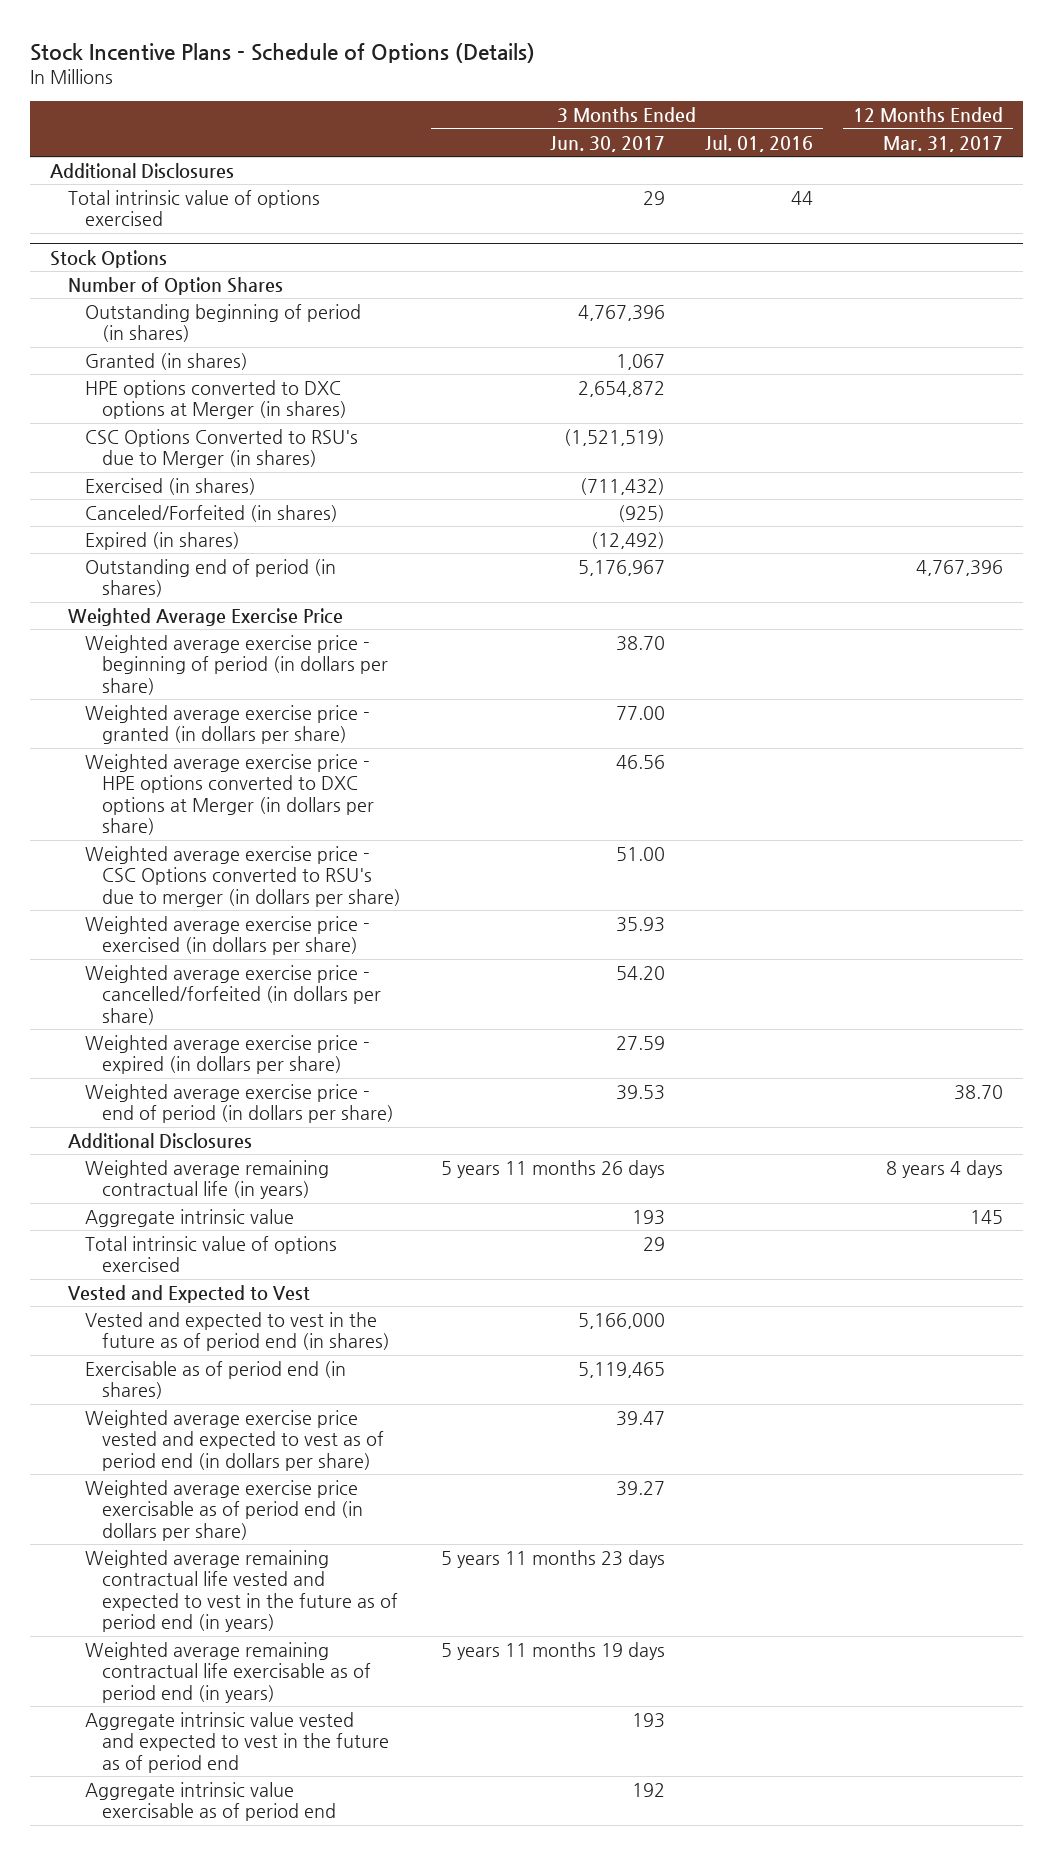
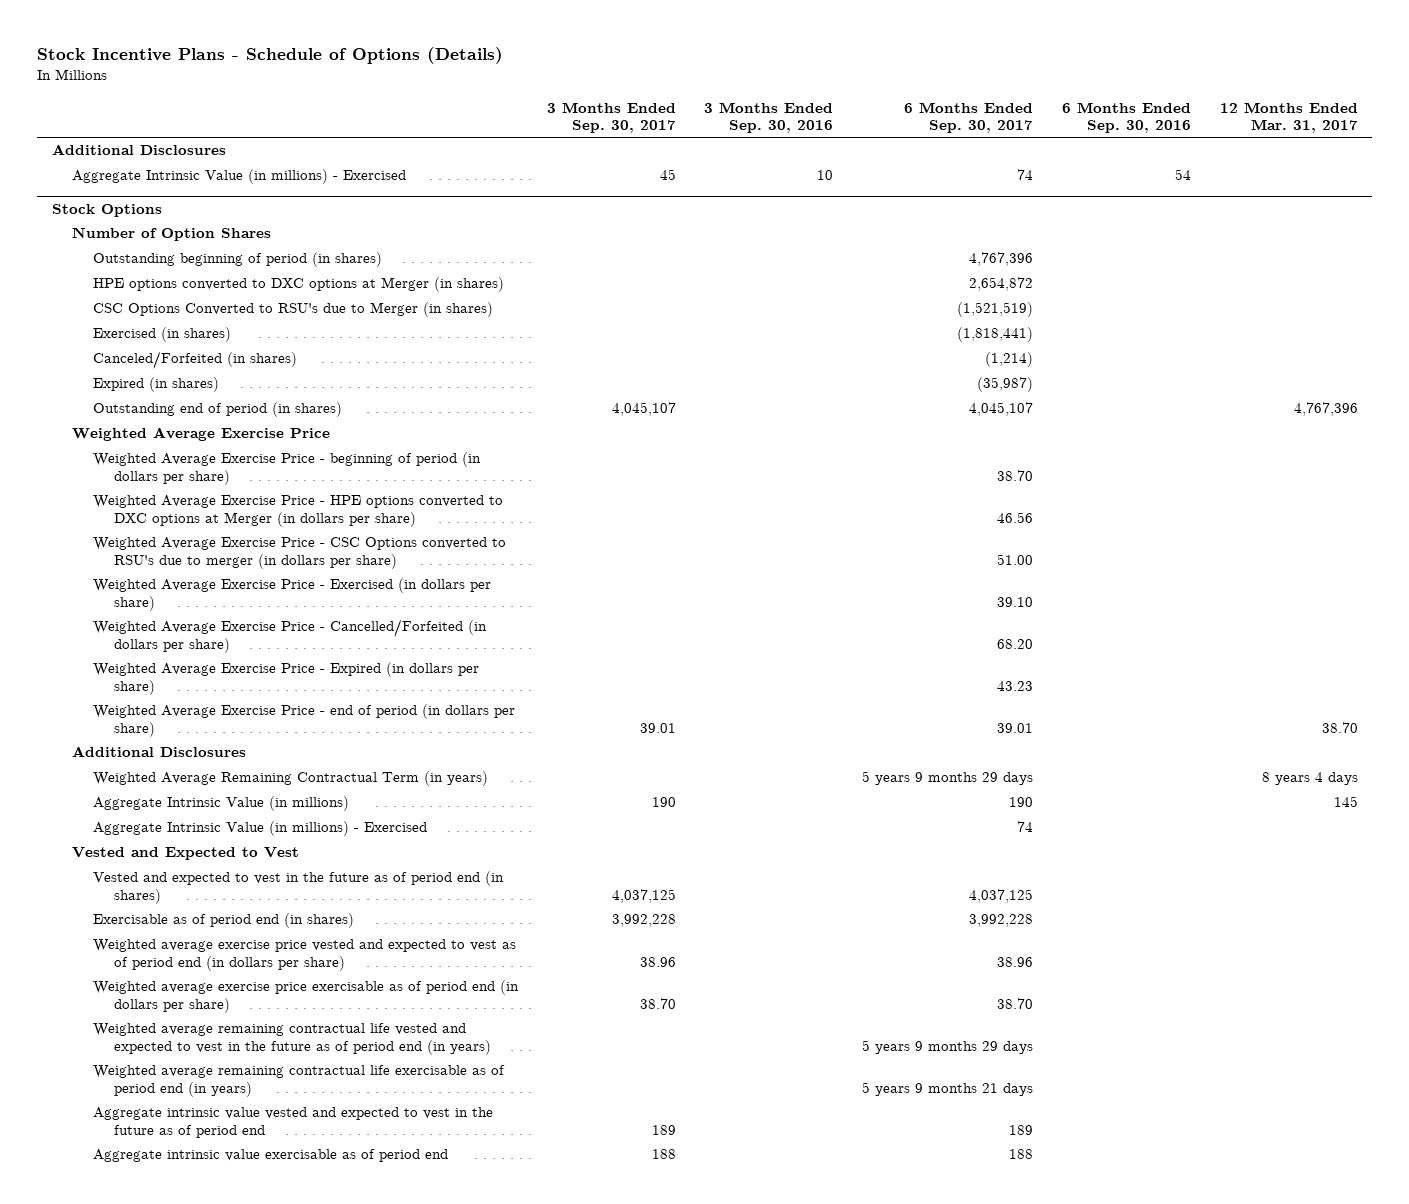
- | 3 Months Ended Jun. 30, 2017 | 3 Months Ended Jul. 01, 2016 | 12 Months Ended Mar. 31, 2017
+ | 3 Months Ended Sep. 30, 2017 | 3 Months Ended Sep. 30, 2016 | 6 Months Ended Sep. 30, 2017 | 6 Months Ended Sep. 30, 2016 | 12 Months Ended Mar. 31, 2017
- Total intrinsic value of options exercised | 29 | 44 |
+ Aggregate Intrinsic Value (in millions) - Exercised | 45 | 10 | 74 | 54 |
@ Stock Options
- Granted (in shares) | 1,067 | |
- Weighted average exercise price - beginning of period (in dollars per share) | 38.70 | |
- Weighted average exercise price - granted (in dollars per share) | 77.00 | |
- Weighted average exercise price - HPE options converted to DXC options at Merger (in dollars per share) | 46.56 | |
- Weighted average exercise price - CSC Options converted to RSU's due to merger (in dollars per share) | 51.00 | |
- Weighted average exercise price - exercised (in dollars per share) | 35.93 | |
- Weighted average exercise price - cancelled/forfeited (in dollars per share) | 54.20 | |
- Weighted average exercise price - expired (in dollars per share) | 27.59 | |
- Weighted average exercise price - end of period (in dollars per share) | 39.53 | | 38.70
+ Weighted Average Exercise Price - beginning of period (in dollars per share) | | | 38.70 | |
+ Weighted Average Exercise Price - HPE options converted to DXC options at Merger (in dollars per share) | | | 46.56 | |
+ Weighted Average Exercise Price - CSC Options converted to RSU's due to merger (in dollars per share) | | | 51.00 | |
+ Weighted Average Exercise Price - Exercised (in dollars per share) | | | 39.10 | |
+ Weighted Average Exercise Price - Cancelled/Forfeited (in dollars per share) | | | 68.20 | |
+ Weighted Average Exercise Price - Expired (in dollars per share) | | | 43.23 | |
+ Weighted Average Exercise Price - end of period (in dollars per share) | 39.01 | | 39.01 | | 38.70
- Weighted average remaining contractual life (in years) | 5 years 11 months 26 days | | 8 years 4 days
- Aggregate intrinsic value | 193 | | 145
- Total intrinsic value of options exercised | 29 | |
+ Weighted Average Remaining Contractual Term (in years) | | | 5 years 9 months 29 days | | 8 years 4 days
+ Aggregate Intrinsic Value (in millions) | 190 | | 190 | | 145
+ Aggregate Intrinsic Value (in millions) - Exercised | | | 74 | |

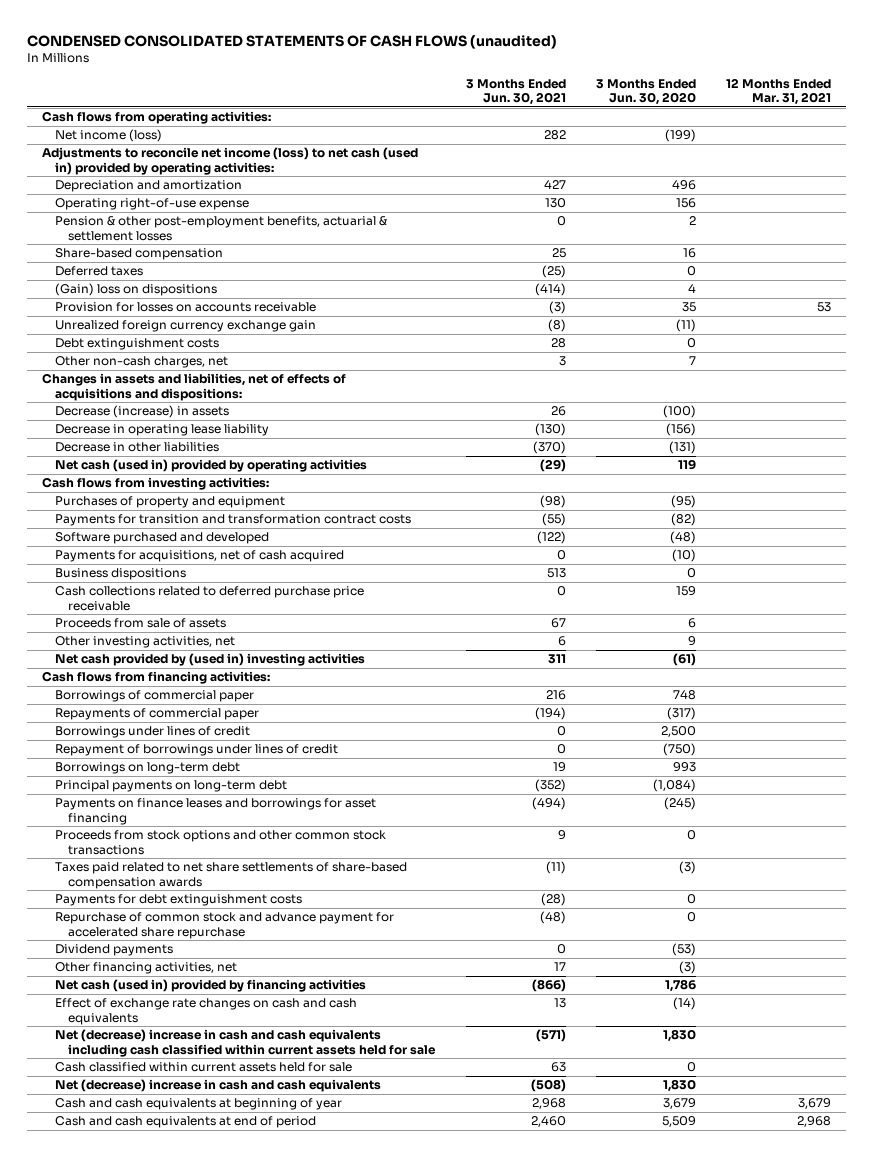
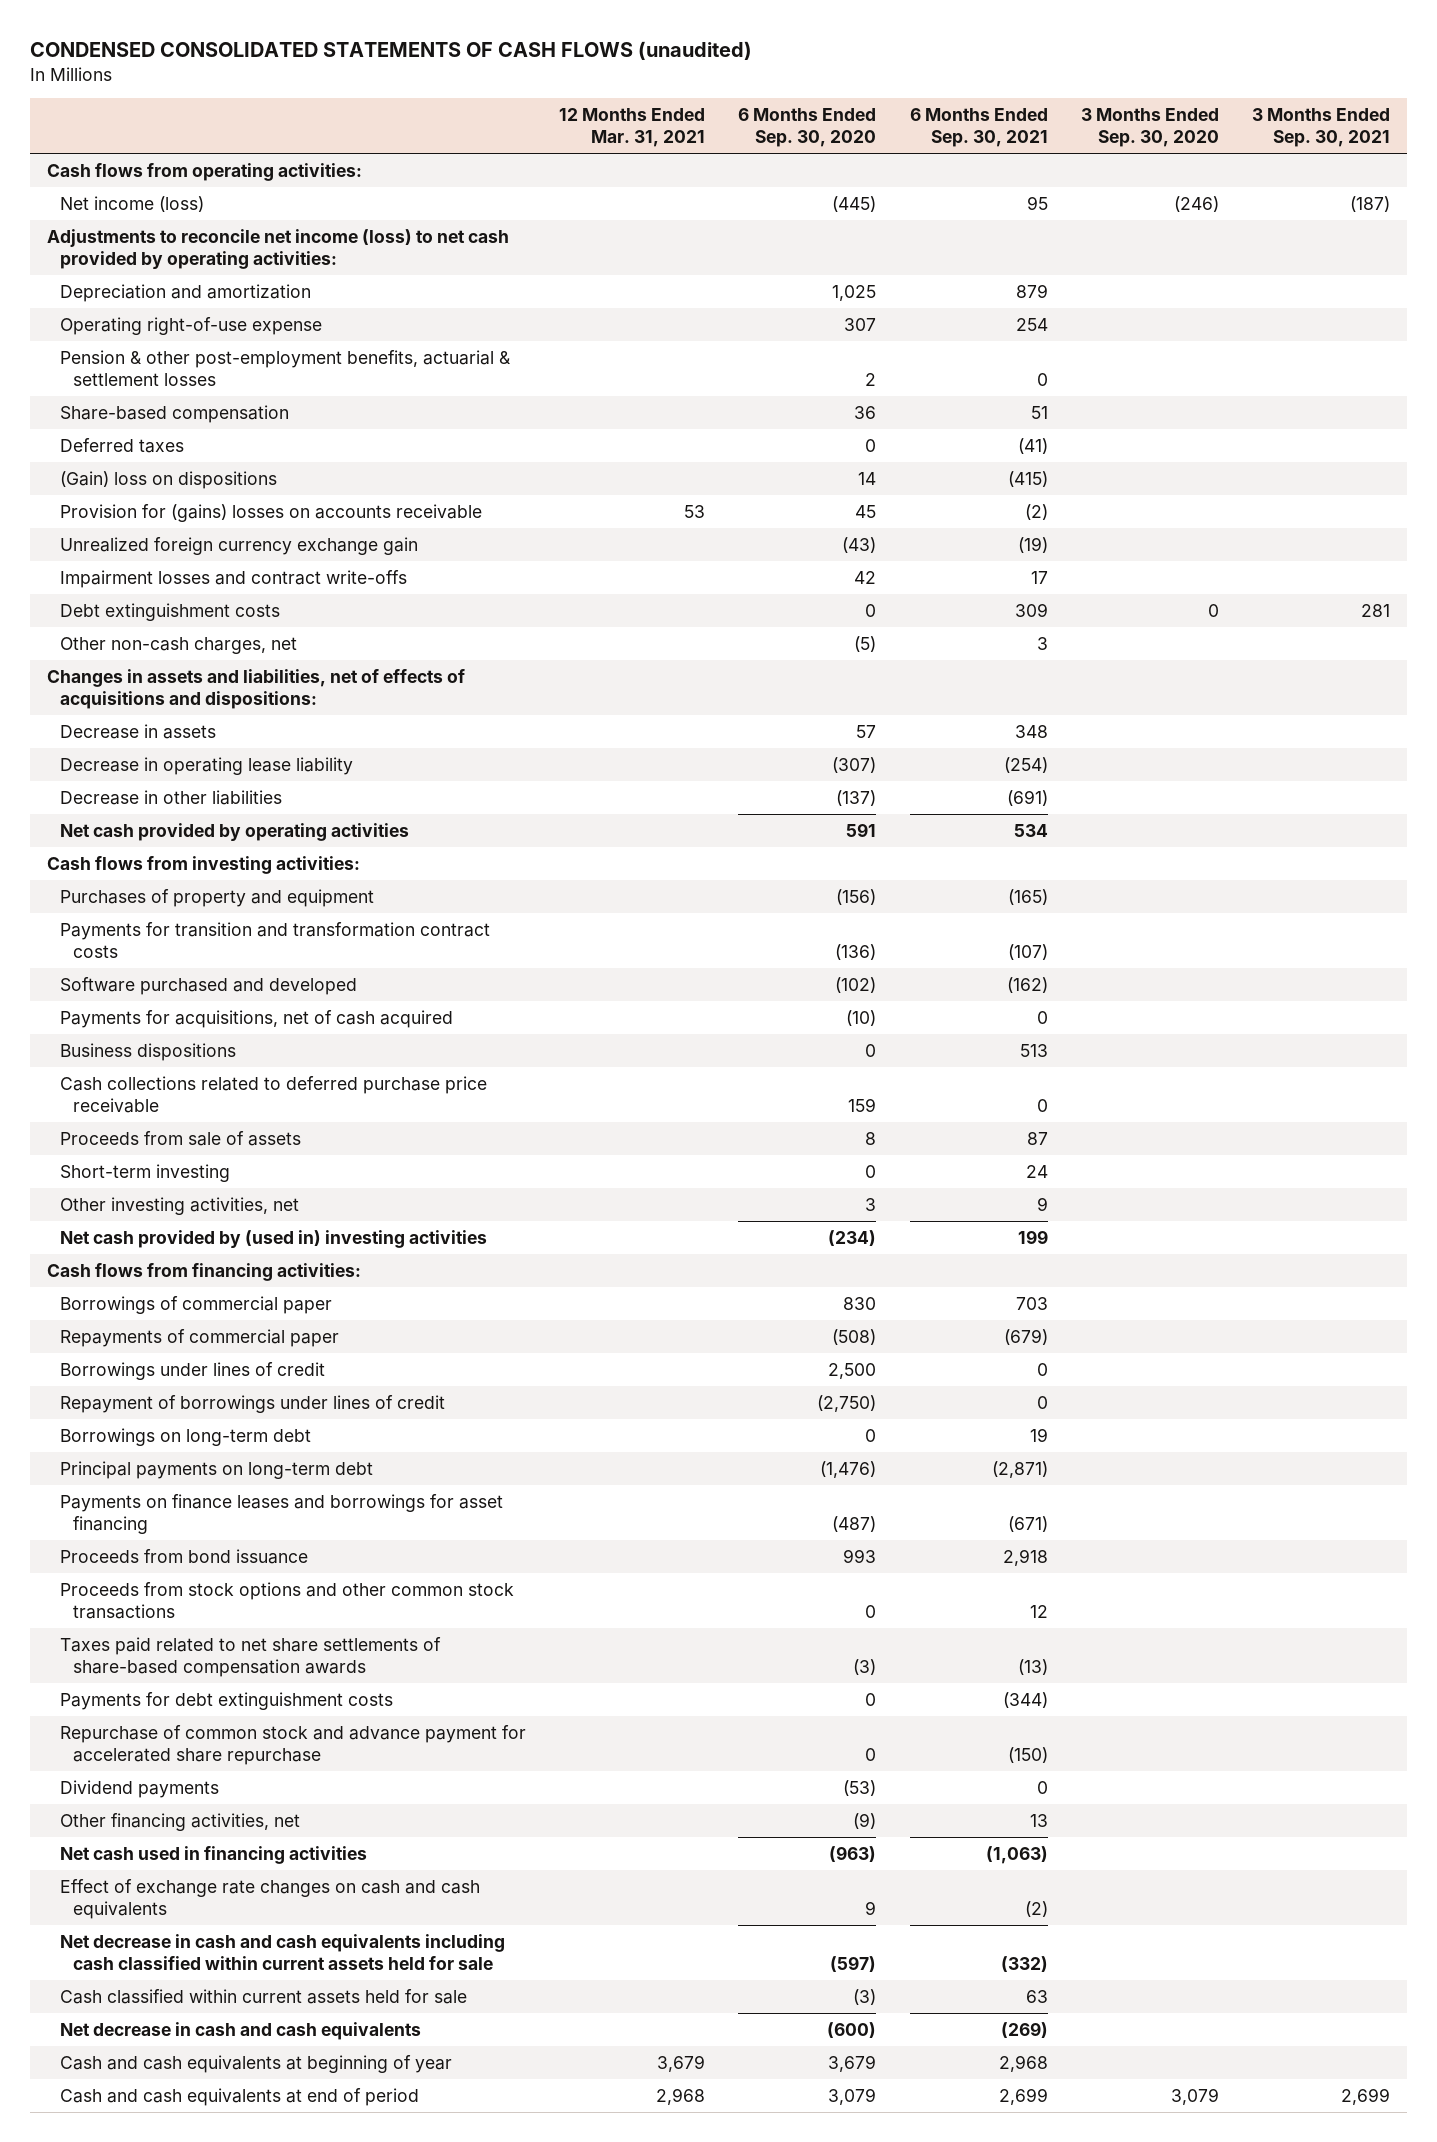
- | 3 Months Ended Jun. 30, 2021 | 3 Months Ended Jun. 30, 2020 | 12 Months Ended Mar. 31, 2021
+ | 12 Months Ended Mar. 31, 2021 | 6 Months Ended Sep. 30, 2020 | 6 Months Ended Sep. 30, 2021 | 3 Months Ended Sep. 30, 2020 | 3 Months Ended Sep. 30, 2021
- Adjustments to reconcile net income (loss) to net cash (used in) provided by operating activities:
+ Adjustments to reconcile net income (loss) to net cash provided by operating activities:
- Provision for losses on accounts receivable | (3) | 35 | 53
+ Provision for (gains) losses on accounts receivable | 53 | 45 | (2) | |
+ Impairment losses and contract write-offs | | 42 | 17 | |
- Decrease (increase) in assets | 26 | (100) |
+ Decrease in assets | | 57 | 348 | |
- Net cash (used in) provided by operating activities | (29) | 119 |
+ Net cash provided by operating activities | | 591 | 534 | |
+ Short-term investing | | 0 | 24 | |
+ Proceeds from bond issuance | | 993 | 2,918 | |
- Net cash (used in) provided by financing activities | (866) | 1,786 |
+ Net cash used in financing activities | | (963) | (1,063) | |
- Net (decrease) increase in cash and cash equivalents including cash classified within current assets held for sale | (571) | 1,830 |
+ Net decrease in cash and cash equivalents including cash classified within current assets held for sale | | (597) | (332) | |
- Net (decrease) increase in cash and cash equivalents | (508) | 1,830 |
+ Net decrease in cash and cash equivalents | | (600) | (269) | |

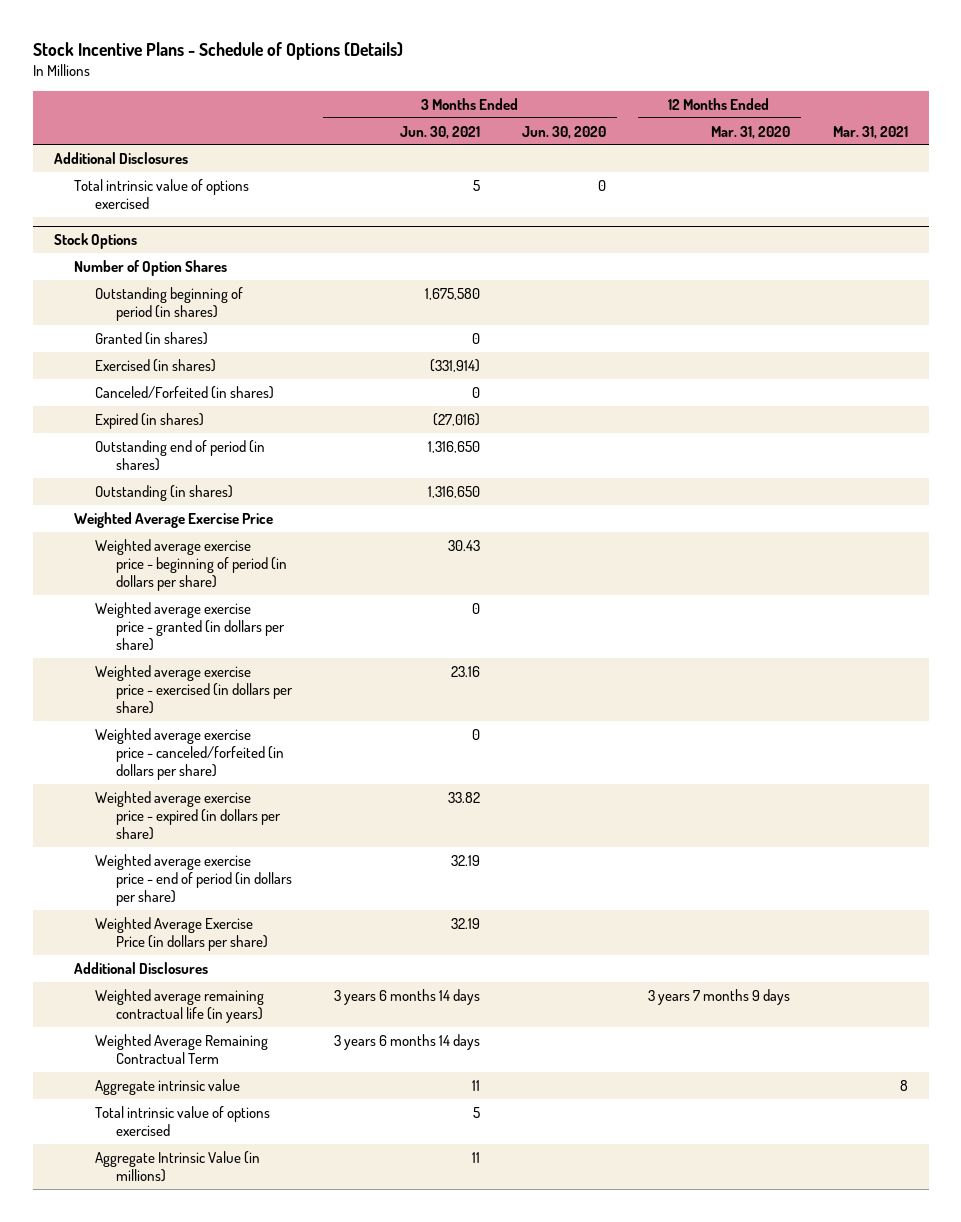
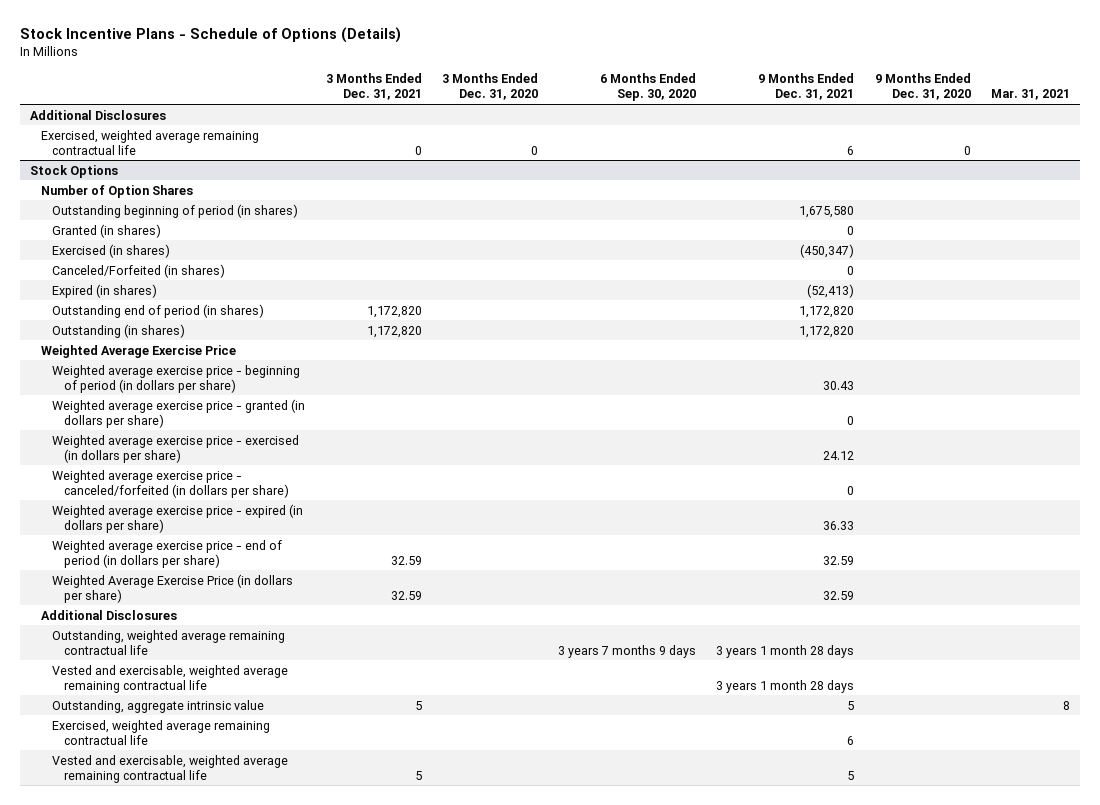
- | 3 Months Ended Jun. 30, 2021 | 3 Months Ended Jun. 30, 2020 | 12 Months Ended Mar. 31, 2020 | Mar. 31, 2021
+ | 3 Months Ended Dec. 31, 2021 | 3 Months Ended Dec. 31, 2020 | 6 Months Ended Sep. 30, 2020 | 9 Months Ended Dec. 31, 2021 | 9 Months Ended Dec. 31, 2020 | Mar. 31, 2021
- Total intrinsic value of options exercised | 5 | 0 | |
+ Exercised, weighted average remaining contractual life | 0 | 0 | | 6 | 0 |
@ Stock Options
- Weighted average remaining contractual life (in years) | 3 years 6 months 14 days | | 3 years 7 months 9 days |
- Weighted Average Remaining Contractual Term | 3 years 6 months 14 days | | |
- Aggregate intrinsic value | 11 | | | 8
- Total intrinsic value of options exercised | 5 | | |
- Aggregate Intrinsic Value (in millions) | 11 | | |
+ Outstanding, weighted average remaining contractual life | | | 3 years 7 months 9 days | 3 years 1 month 28 days | |
+ Vested and exercisable, weighted average remaining contractual life | | | | 3 years 1 month 28 days | |
+ Outstanding, aggregate intrinsic value | 5 | | | 5 | | 8
+ Exercised, weighted average remaining contractual life | | | | 6 | |
+ Vested and exercisable, weighted average remaining contractual life | 5 | | | 5 | |

